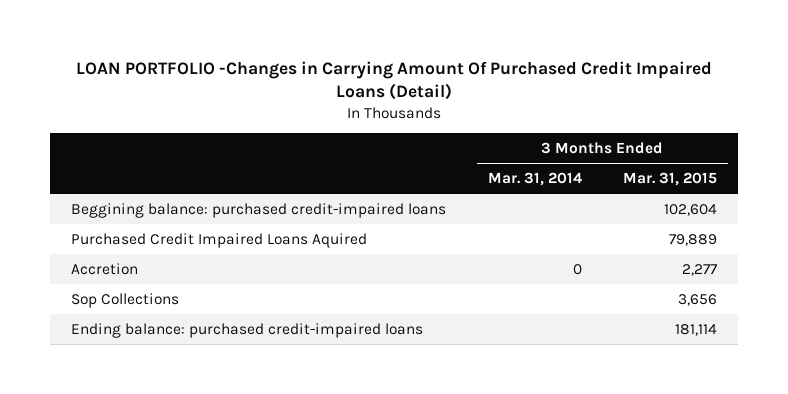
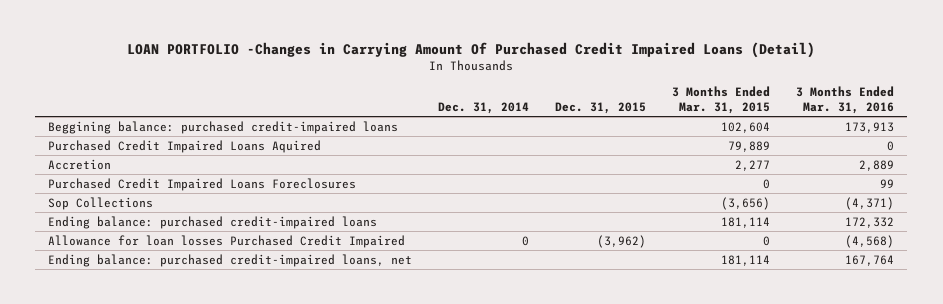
- | 3 Months Ended Mar. 31, 2014 | 3 Months Ended Mar. 31, 2015
+ | Dec. 31, 2014 | Dec. 31, 2015 | 3 Months Ended Mar. 31, 2015 | 3 Months Ended Mar. 31, 2016
- Sop Collections | | 3,656
+ Purchased Credit Impaired Loans Foreclosures | | | 0 | 99
+ Sop Collections | | | (3,656) | (4,371)
+ Allowance for loan losses Purchased Credit Impaired | 0 | (3,962) | 0 | (4,568)
+ Ending balance: purchased credit-impaired loans, net | | | 181,114 | 167,764

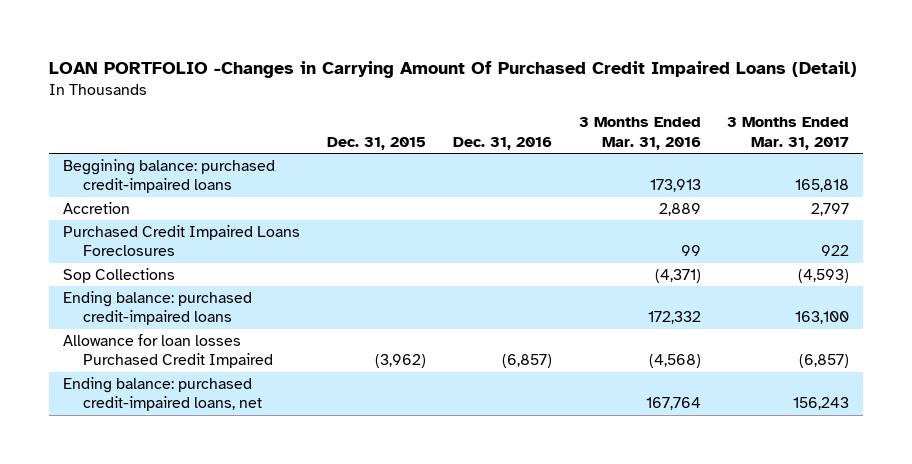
- | Dec. 31, 2014 | Dec. 31, 2015 | 3 Months Ended Mar. 31, 2015 | 3 Months Ended Mar. 31, 2016
+ | Dec. 31, 2015 | Dec. 31, 2016 | 3 Months Ended Mar. 31, 2016 | 3 Months Ended Mar. 31, 2017
- Purchased Credit Impaired Loans Aquired | | | 79,889 | 0

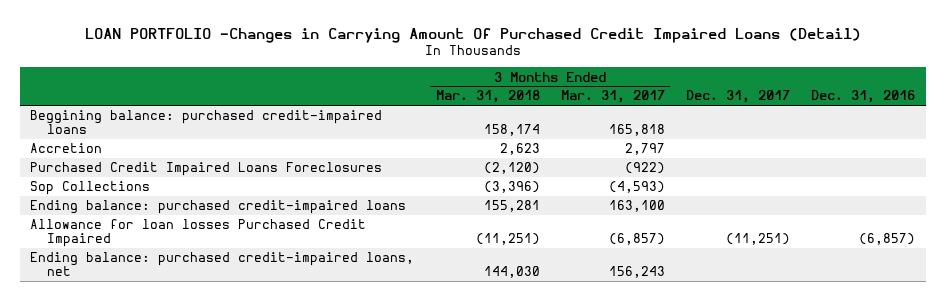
- | Dec. 31, 2015 | Dec. 31, 2016 | 3 Months Ended Mar. 31, 2016 | 3 Months Ended Mar. 31, 2017
+ | 3 Months Ended Mar. 31, 2018 | 3 Months Ended Mar. 31, 2017 | Dec. 31, 2017 | Dec. 31, 2016
- Purchased Credit Impaired Loans Foreclosures | | | 99 | 922
+ Purchased Credit Impaired Loans Foreclosures | (2,120) | (922) | |

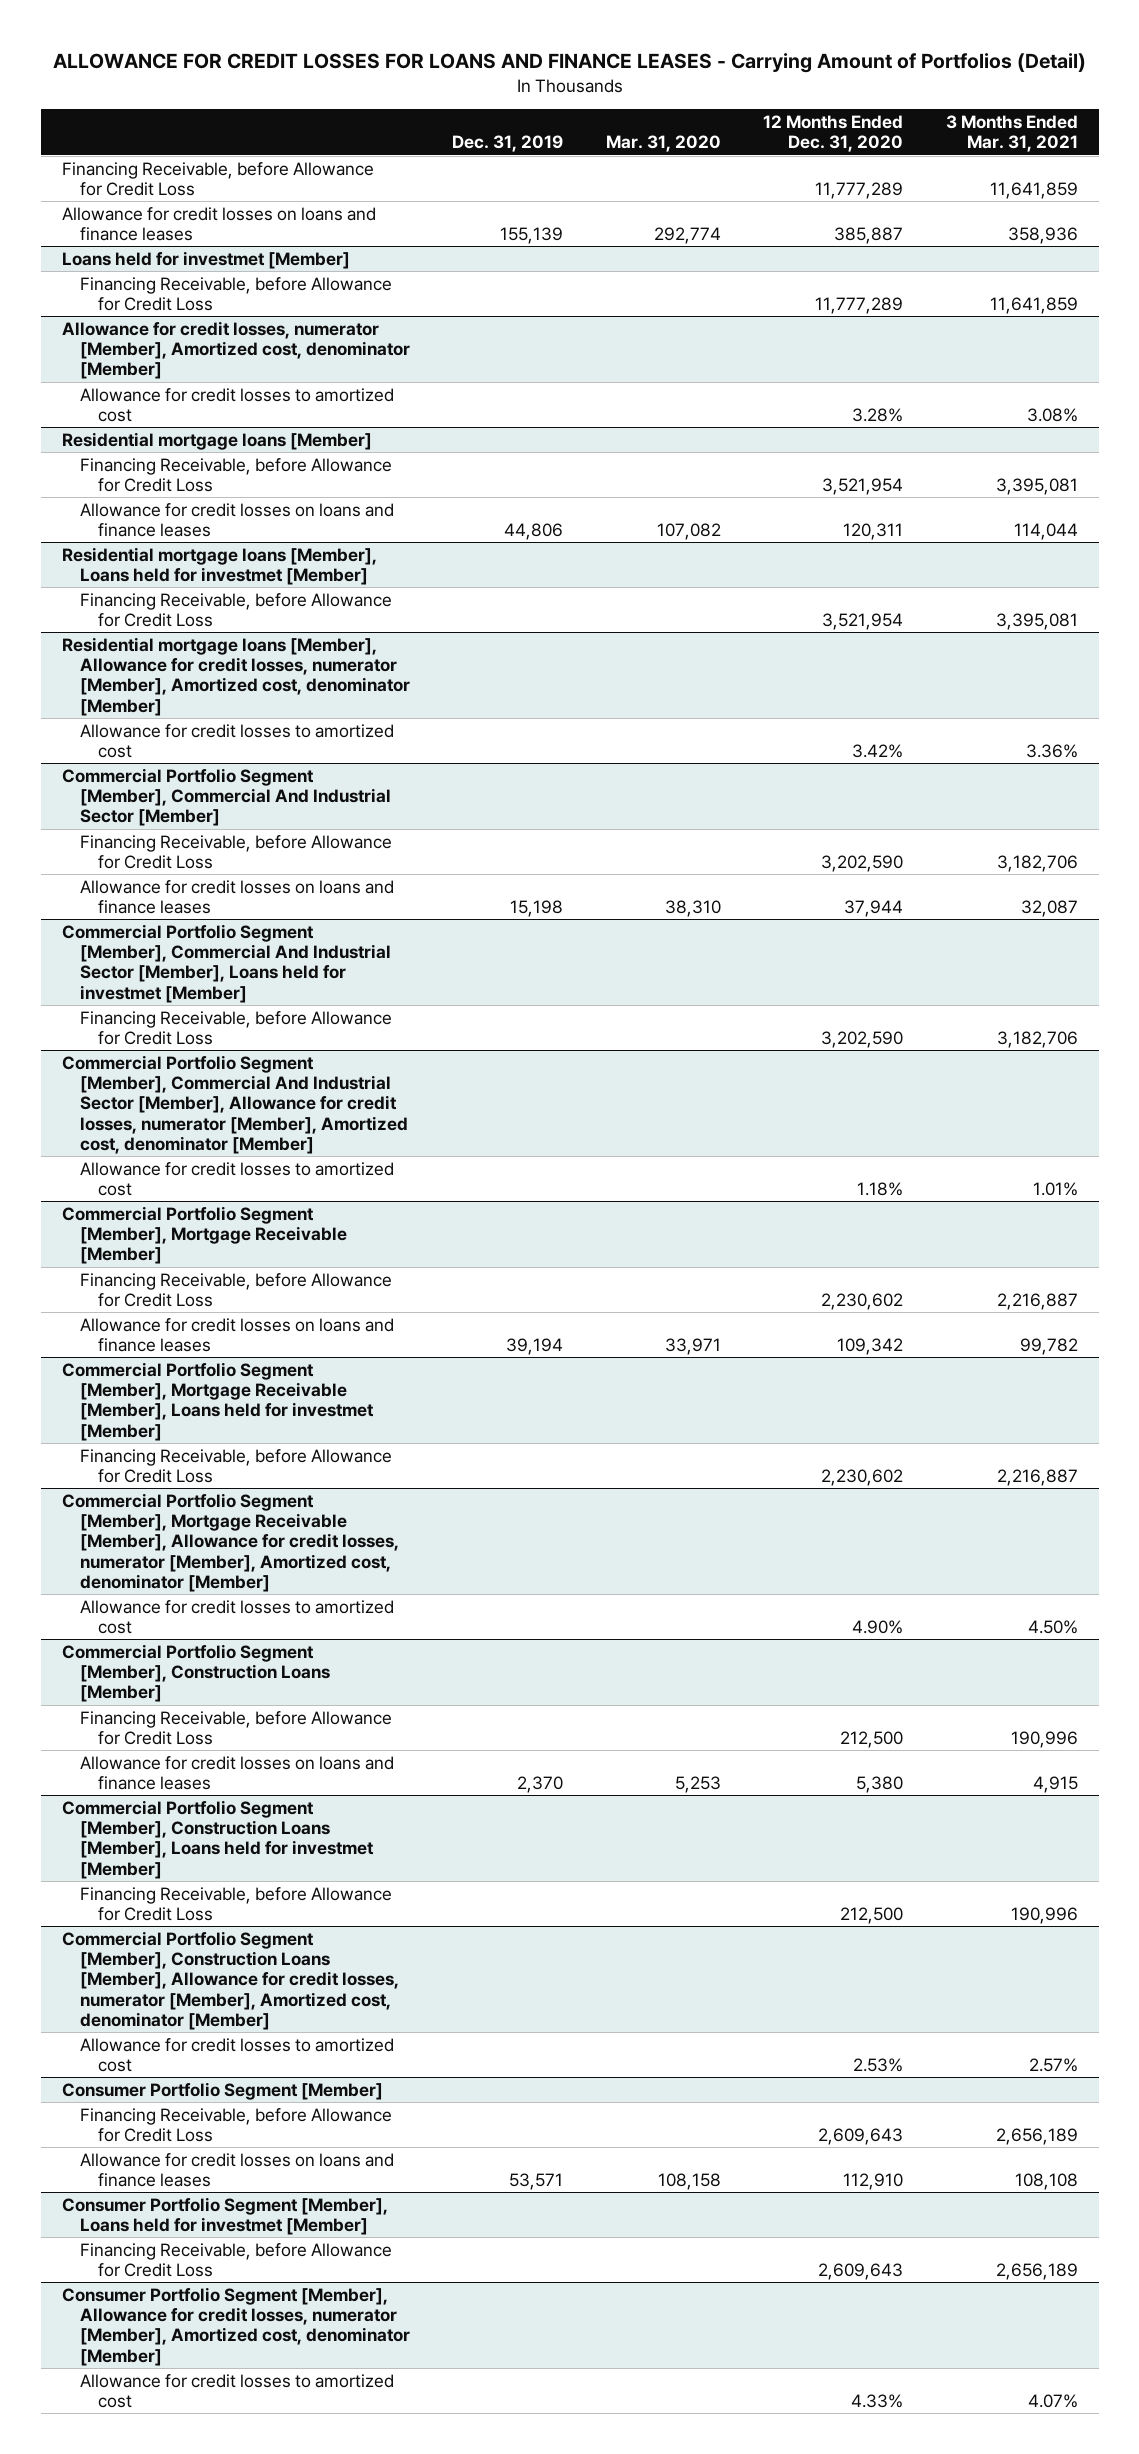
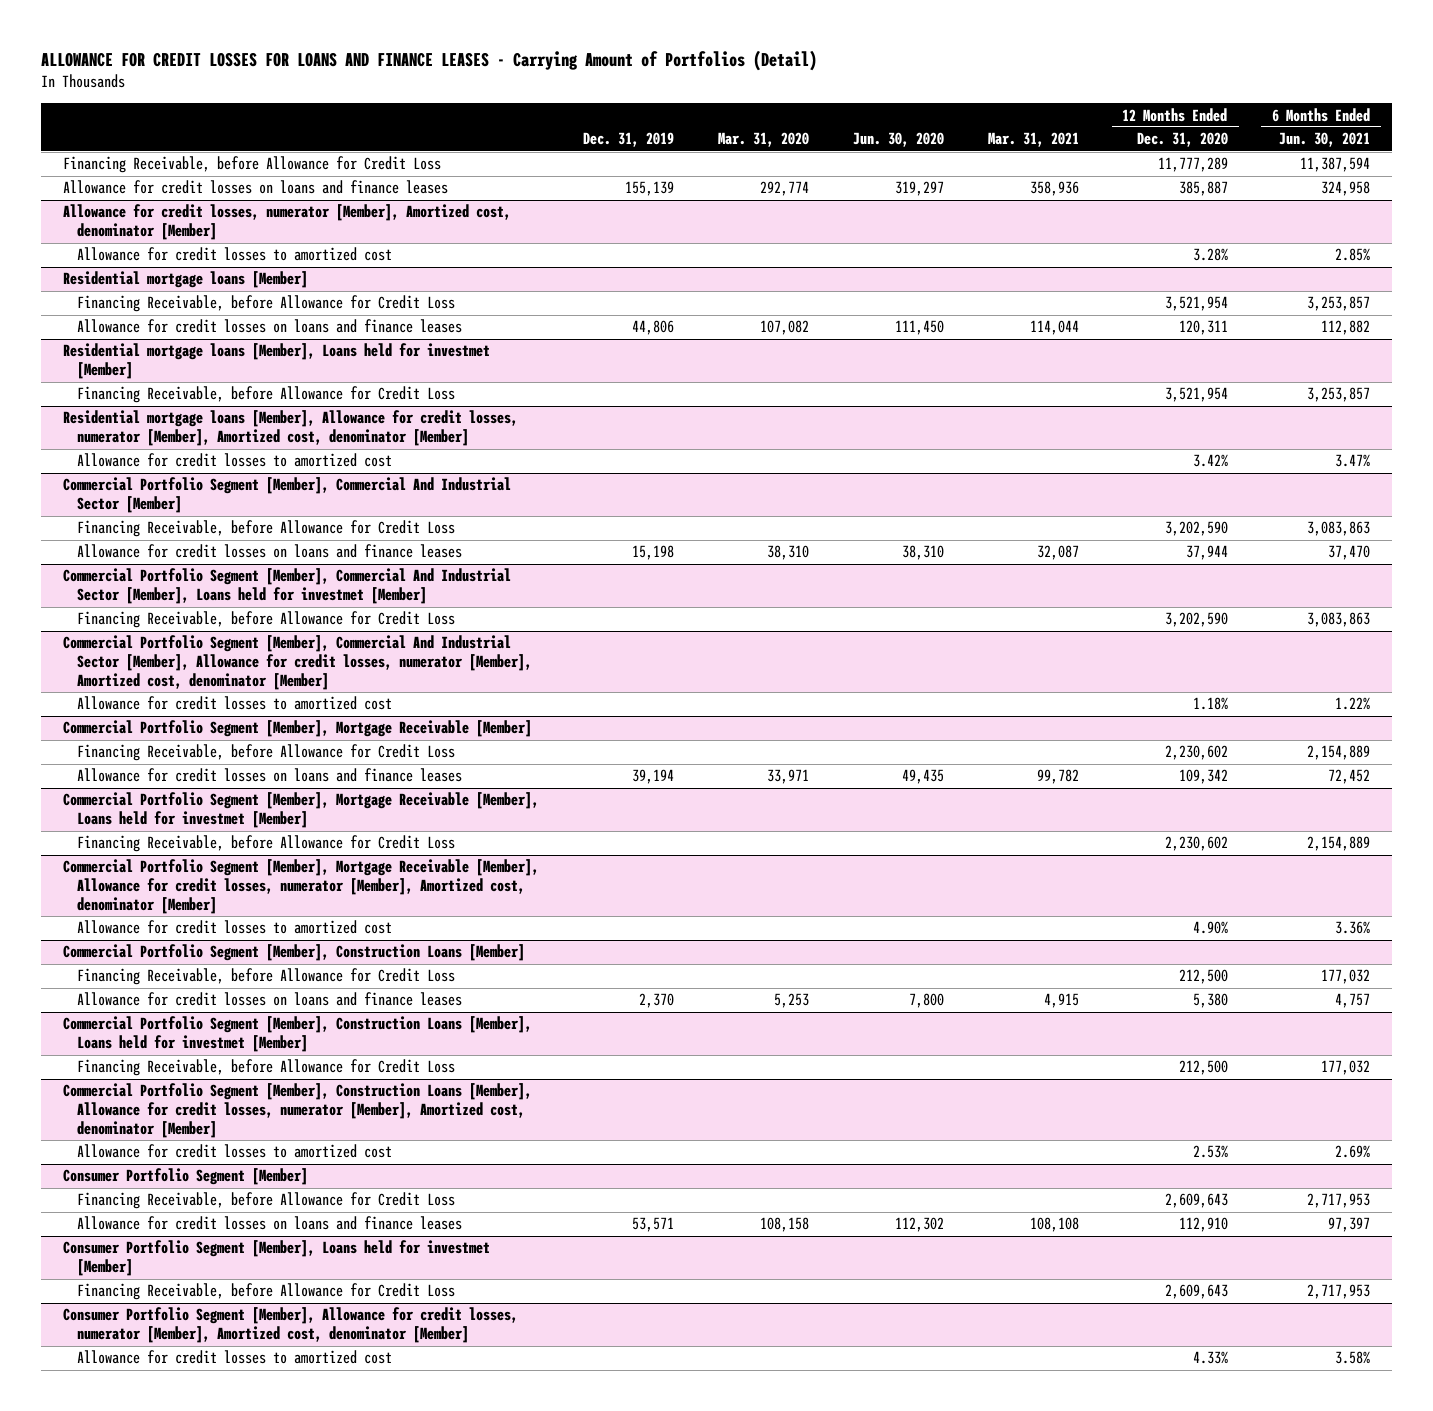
- | Dec. 31, 2019 | Mar. 31, 2020 | 12 Months Ended Dec. 31, 2020 | 3 Months Ended Mar. 31, 2021
+ | Dec. 31, 2019 | Mar. 31, 2020 | Jun. 30, 2020 | Mar. 31, 2021 | 12 Months Ended Dec. 31, 2020 | 6 Months Ended Jun. 30, 2021
- Loans held for investmet [Member]
- Financing Receivable, before Allowance for Credit Loss | | | 11,777,289 | 11,641,859

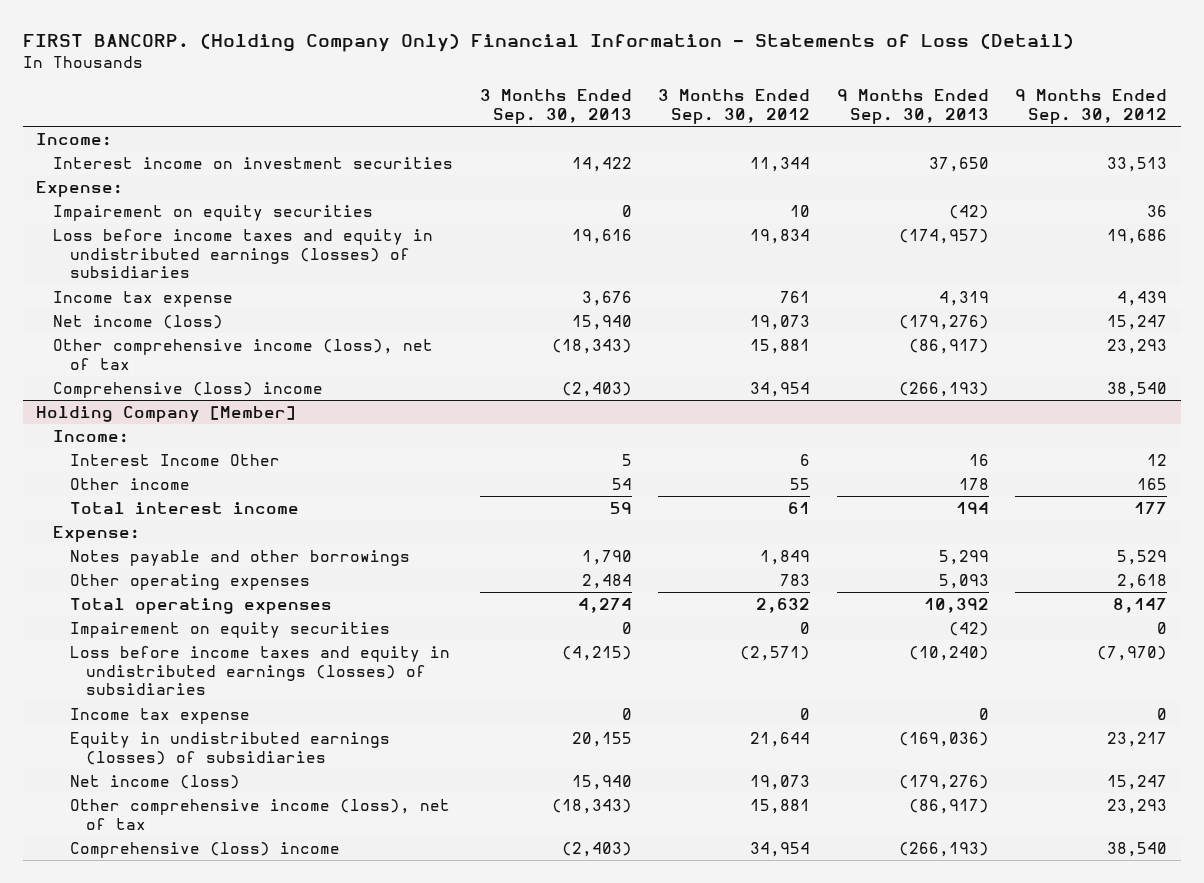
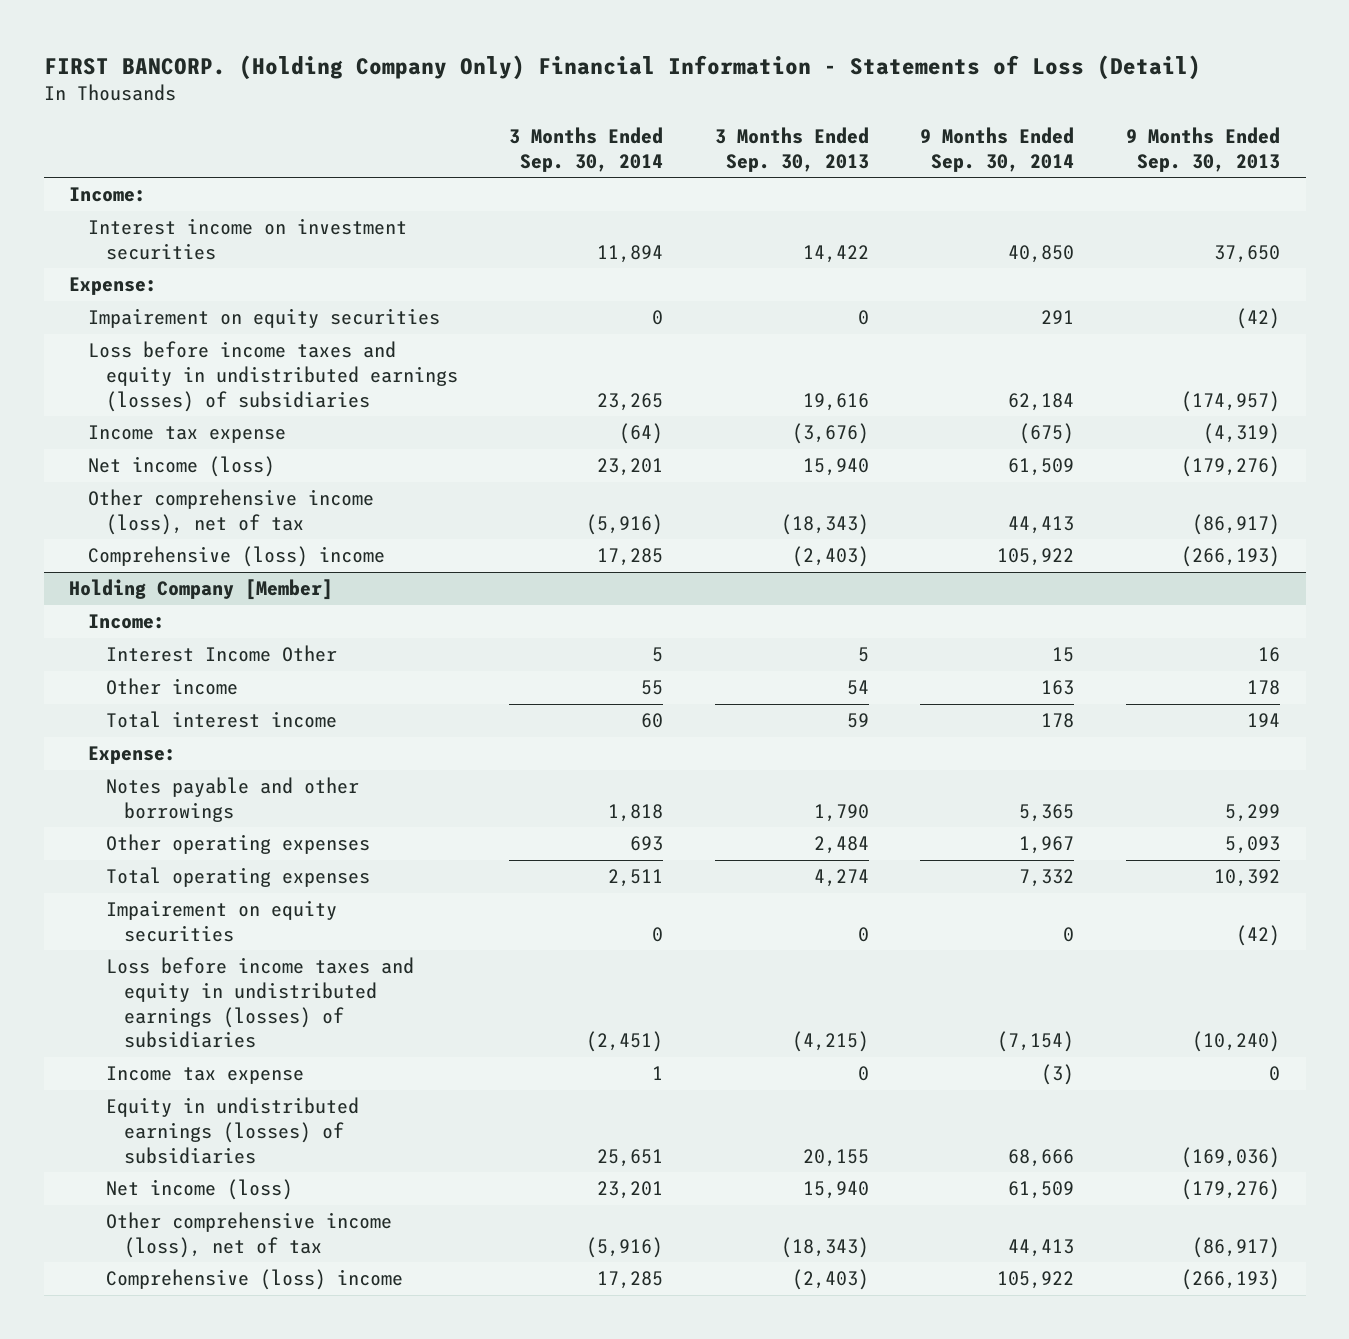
- | 3 Months Ended Sep. 30, 2013 | 3 Months Ended Sep. 30, 2012 | 9 Months Ended Sep. 30, 2013 | 9 Months Ended Sep. 30, 2012
+ | 3 Months Ended Sep. 30, 2014 | 3 Months Ended Sep. 30, 2013 | 9 Months Ended Sep. 30, 2014 | 9 Months Ended Sep. 30, 2013
- Income tax expense | 3,676 | 761 | 4,319 | 4,439
+ Income tax expense | (64) | (3,676) | (675) | (4,319)

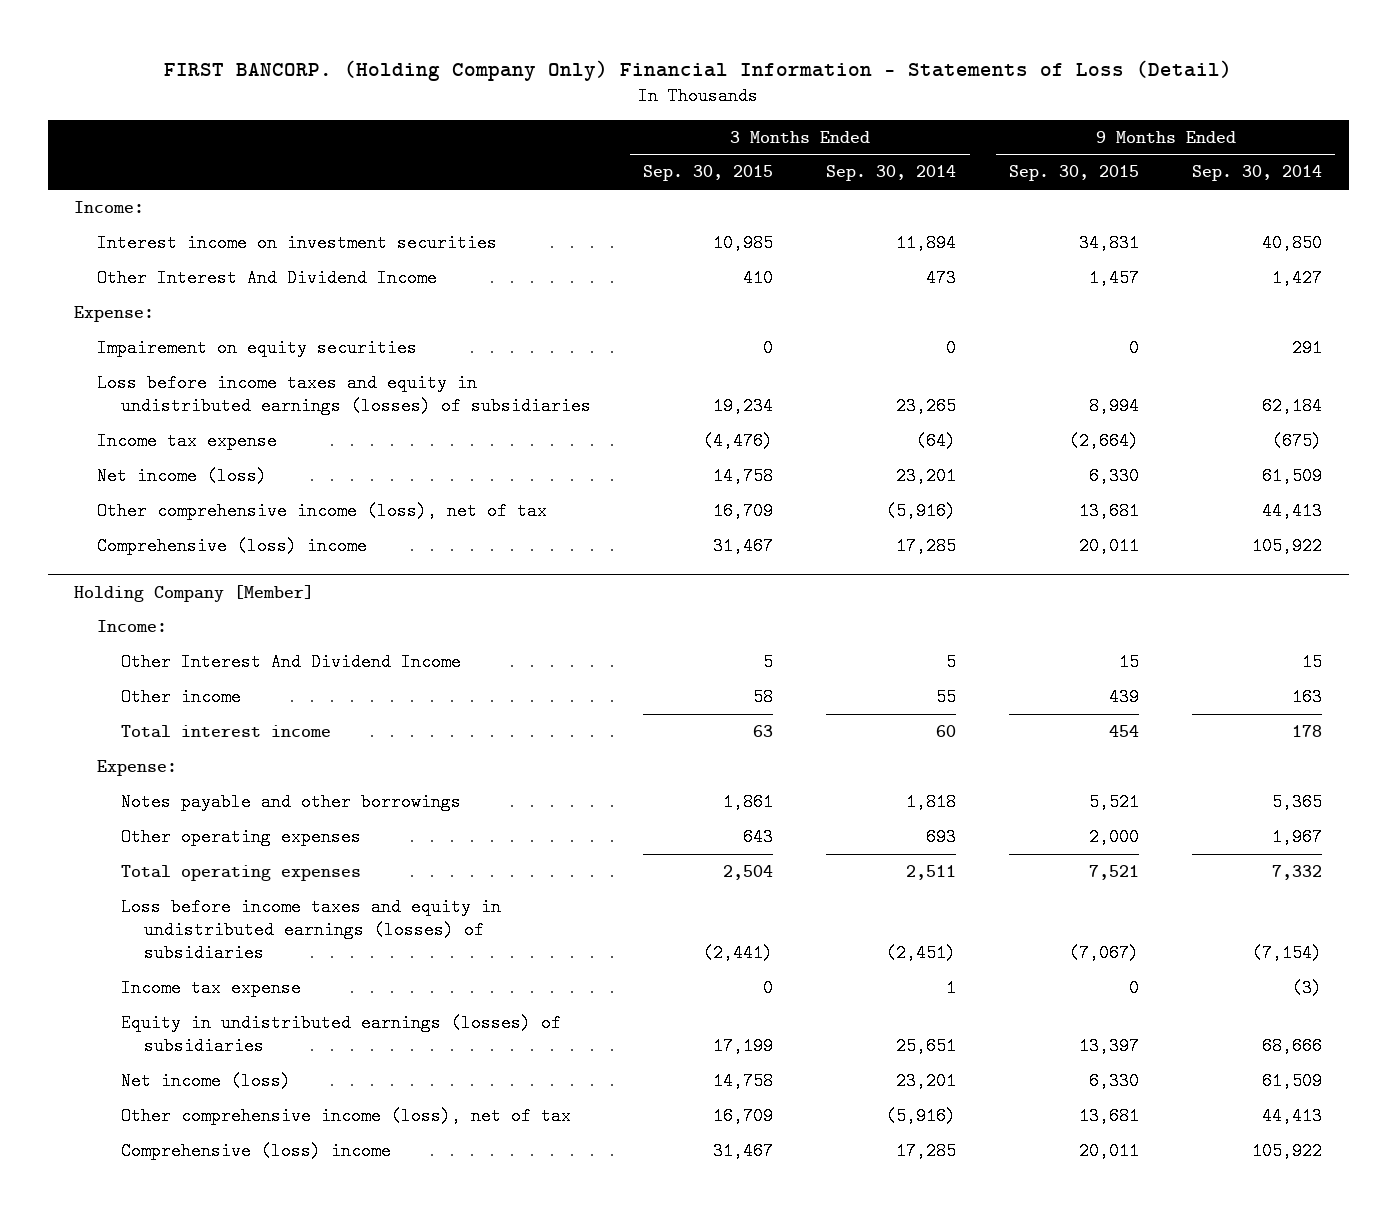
- | 3 Months Ended Sep. 30, 2014 | 3 Months Ended Sep. 30, 2013 | 9 Months Ended Sep. 30, 2014 | 9 Months Ended Sep. 30, 2013
+ | 3 Months Ended Sep. 30, 2015 | 3 Months Ended Sep. 30, 2014 | 9 Months Ended Sep. 30, 2015 | 9 Months Ended Sep. 30, 2014
+ Other Interest And Dividend Income | 410 | 473 | 1,457 | 1,427
@ Holding Company [Member]
- Interest Income Other | 5 | 5 | 15 | 16
+ Other Interest And Dividend Income | 5 | 5 | 15 | 15
- Impairement on equity securities | 0 | 0 | 0 | (42)

